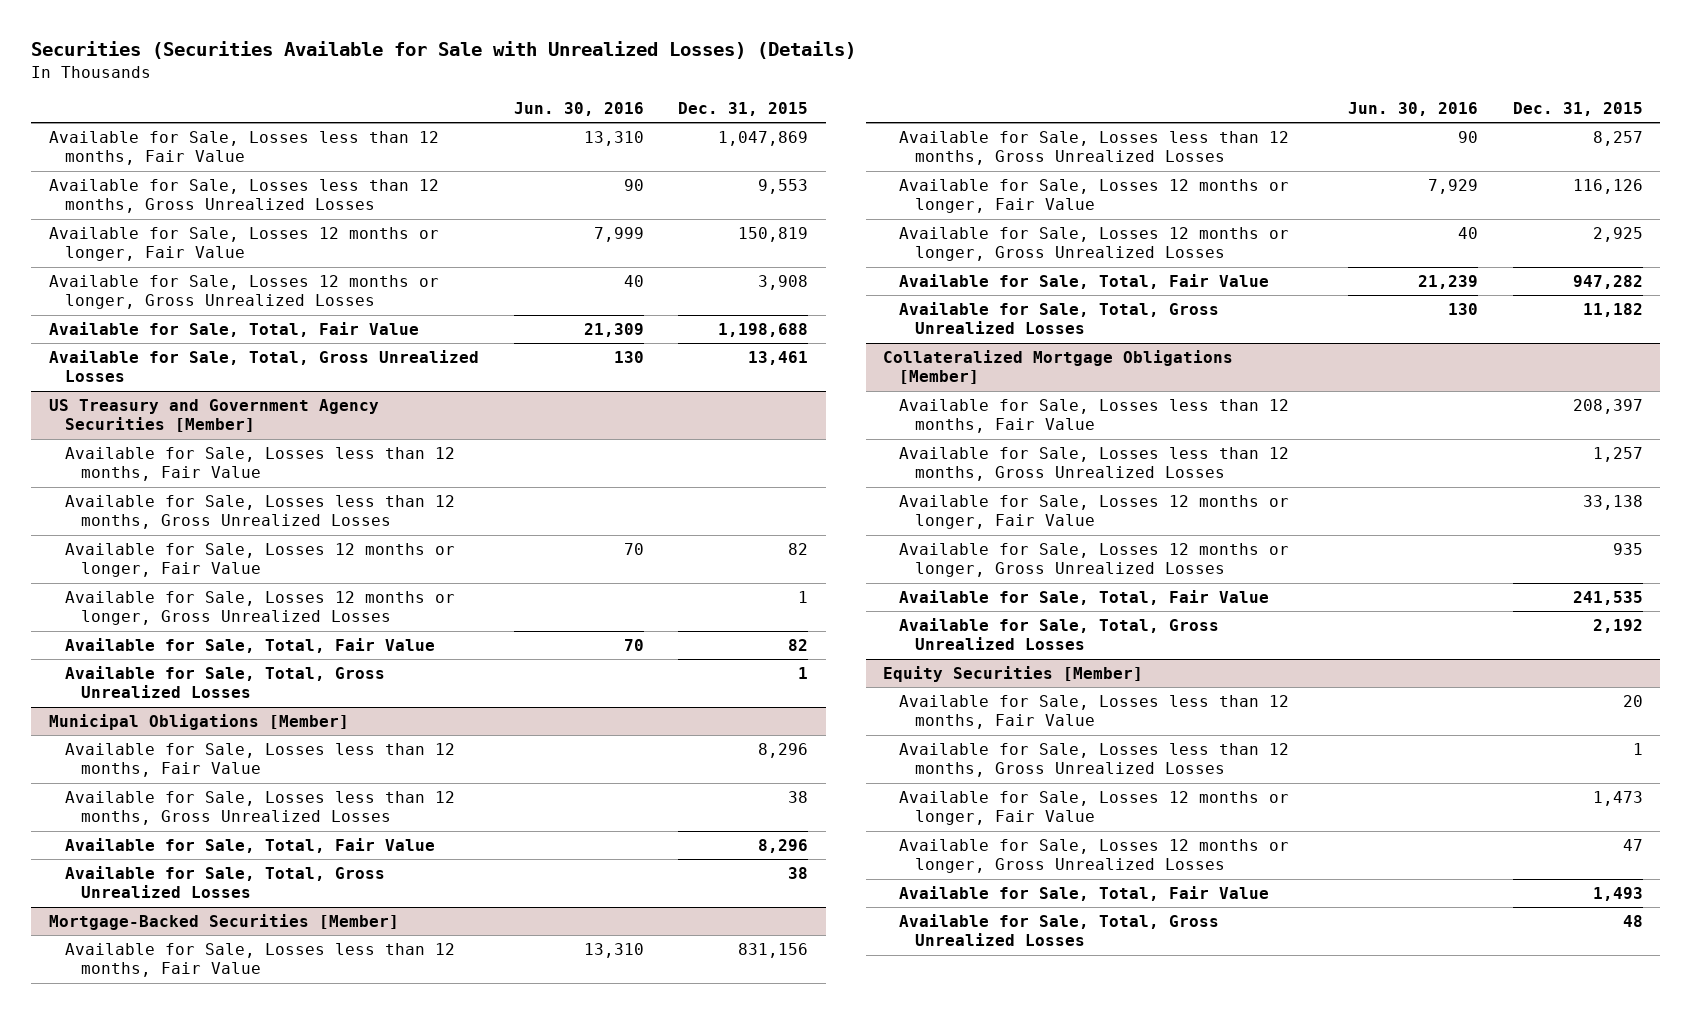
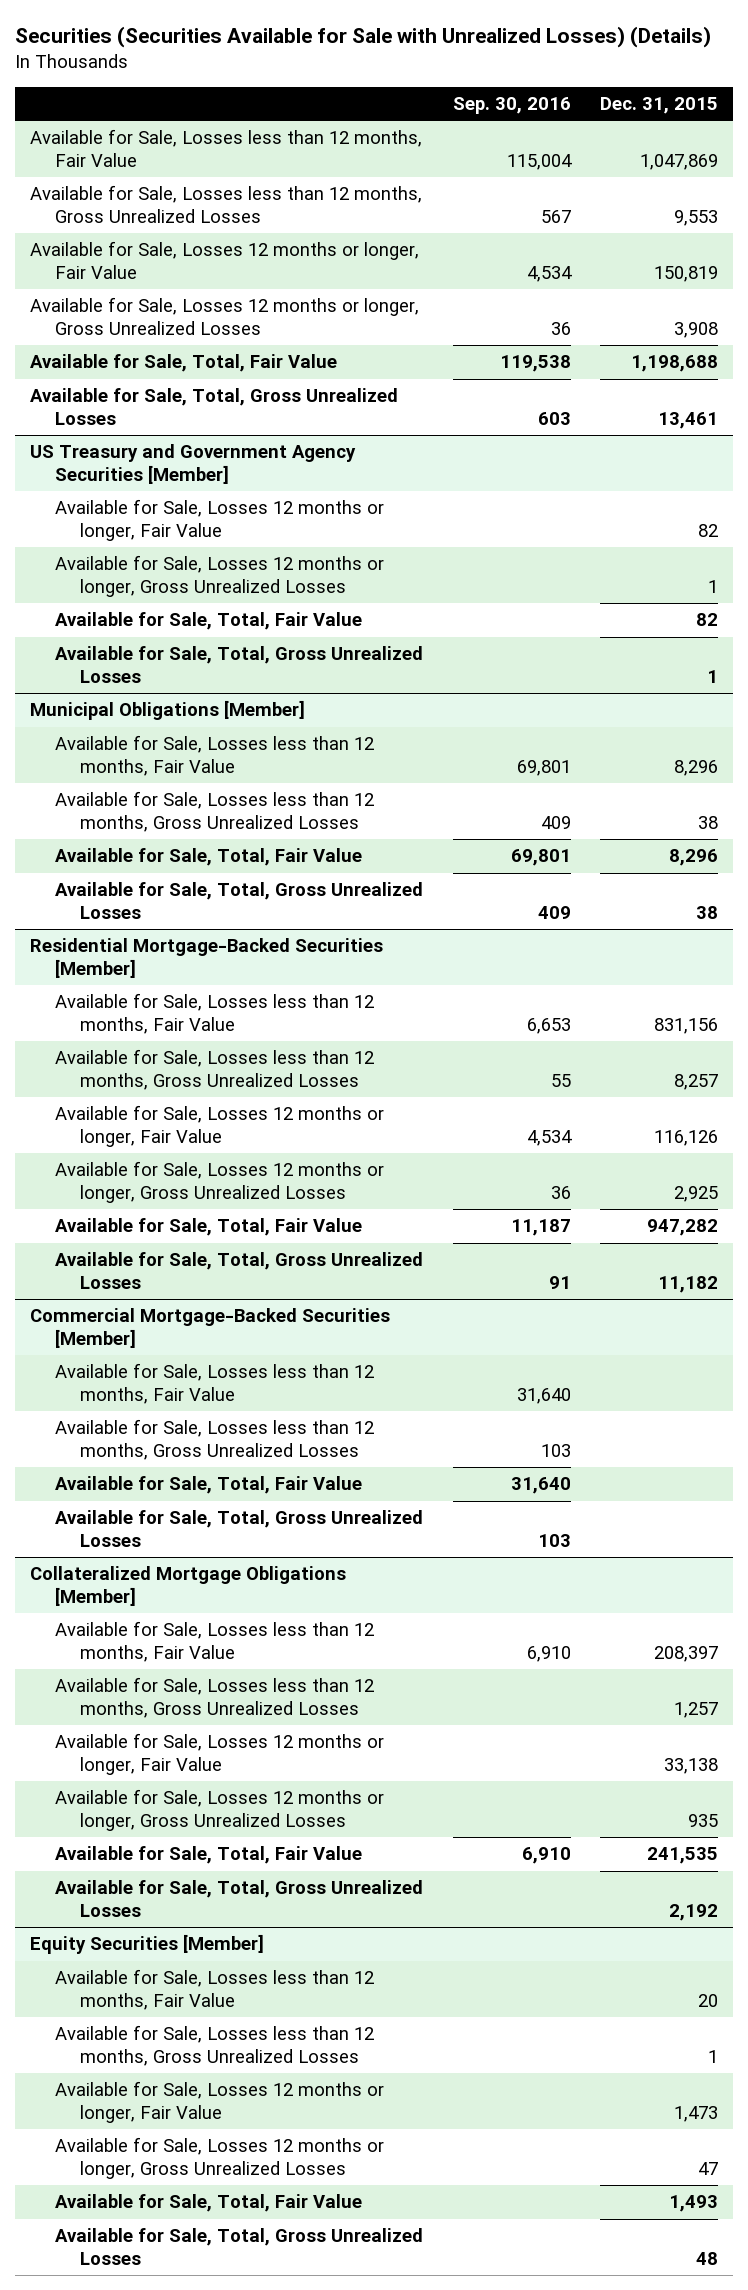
- | Jun. 30, 2016 | Dec. 31, 2015
+ | Sep. 30, 2016 | Dec. 31, 2015
@ US Treasury and Government Agency Securities [Member]
- Available for Sale, Losses less than 12 months, Fair Value
- Available for Sale, Losses less than 12 months, Gross Unrealized Losses
- Mortgage-Backed Securities [Member]
+ Residential Mortgage-Backed Securities [Member]
+ Commercial Mortgage-Backed Securities [Member]
+ Available for Sale, Losses less than 12 months, Fair Value | 31,640 |
+ Available for Sale, Losses less than 12 months, Gross Unrealized Losses | 103 |
+ Available for Sale, Total, Fair Value | 31,640 |
+ Available for Sale, Total, Gross Unrealized Losses | 103 |

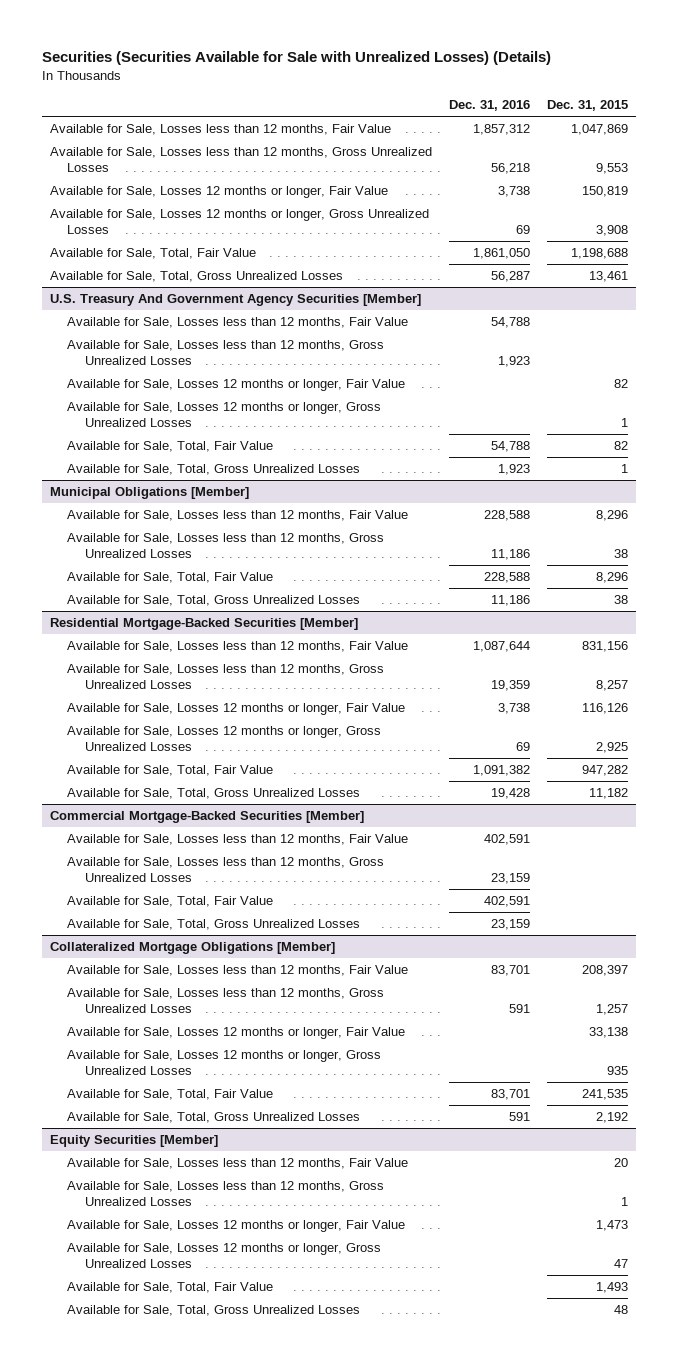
- | Sep. 30, 2016 | Dec. 31, 2015
+ | Dec. 31, 2016 | Dec. 31, 2015
- US Treasury and Government Agency Securities [Member]
+ U.S. Treasury And Government Agency Securities [Member]
+ Available for Sale, Losses less than 12 months, Fair Value | 54,788 |
+ Available for Sale, Losses less than 12 months, Gross Unrealized Losses | 1,923 |

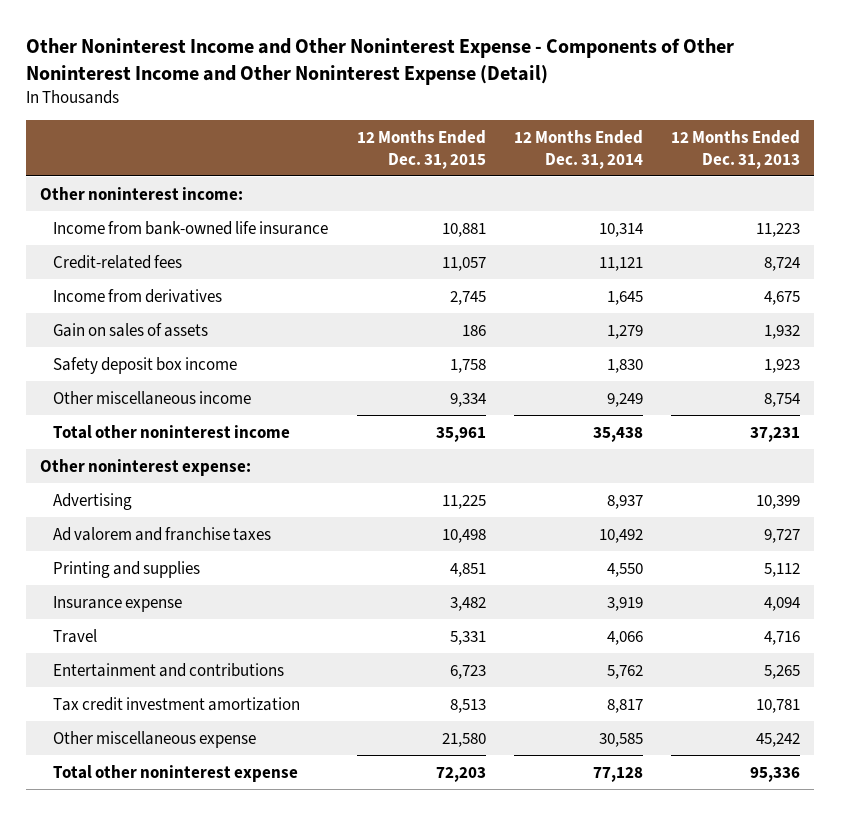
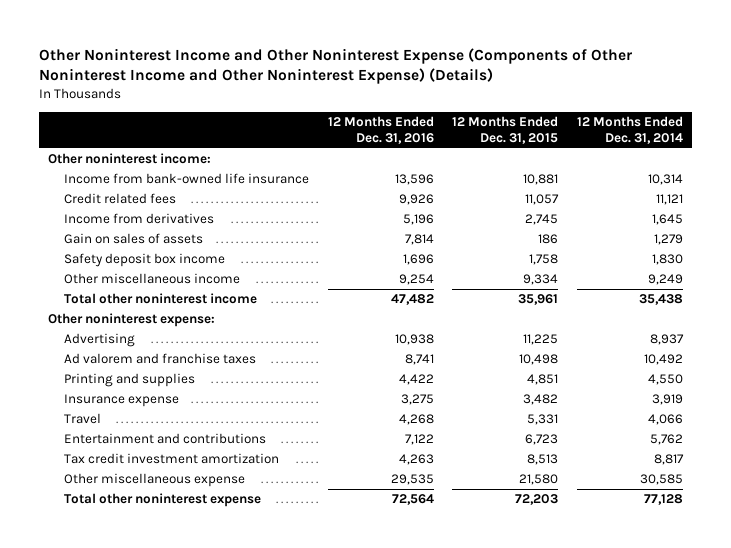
- Other Noninterest Income and Other Noninterest Expense - Components of Other Noninterest Income and Other Noninterest Expense (Detail)
+ Other Noninterest Income and Other Noninterest Expense (Components of Other Noninterest Income and Other Noninterest Expense) (Details)
- | 12 Months Ended Dec. 31, 2015 | 12 Months Ended Dec. 31, 2014 | 12 Months Ended Dec. 31, 2013
+ | 12 Months Ended Dec. 31, 2016 | 12 Months Ended Dec. 31, 2015 | 12 Months Ended Dec. 31, 2014
- Credit-related fees | 11,057 | 11,121 | 8,724
+ Credit related fees | 9,926 | 11,057 | 11,121

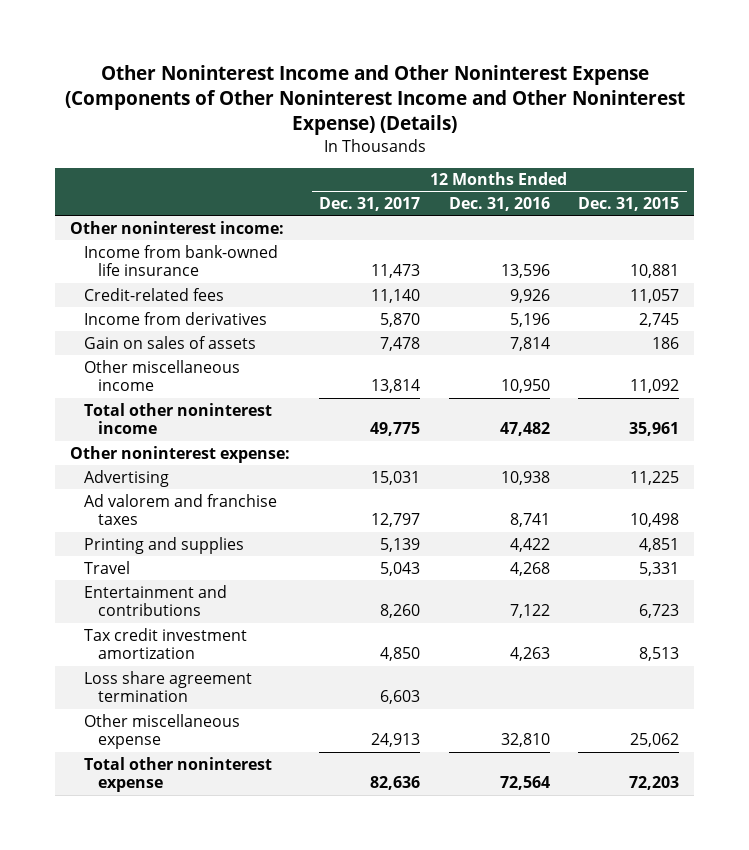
- | 12 Months Ended Dec. 31, 2016 | 12 Months Ended Dec. 31, 2015 | 12 Months Ended Dec. 31, 2014
+ | 12 Months Ended Dec. 31, 2017 | 12 Months Ended Dec. 31, 2016 | 12 Months Ended Dec. 31, 2015
- Credit related fees | 9,926 | 11,057 | 11,121
+ Credit-related fees | 11,140 | 9,926 | 11,057
- Safety deposit box income | 1,696 | 1,758 | 1,830
- Other miscellaneous income | 9,254 | 9,334 | 9,249
+ Other miscellaneous income | 13,814 | 10,950 | 11,092
- Insurance expense | 3,275 | 3,482 | 3,919
- Other miscellaneous expense | 29,535 | 21,580 | 30,585
+ Loss share agreement termination | 6,603 | |
+ Other miscellaneous expense | 24,913 | 32,810 | 25,062

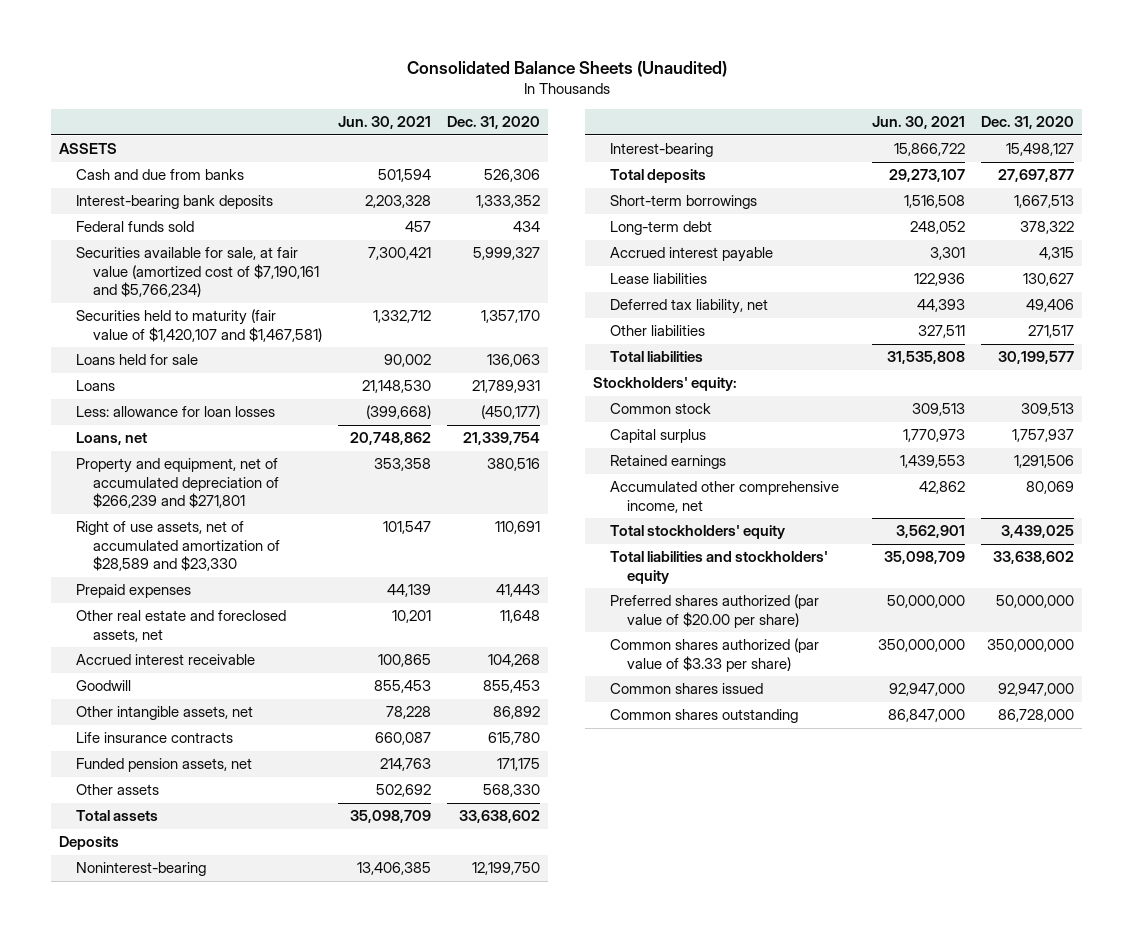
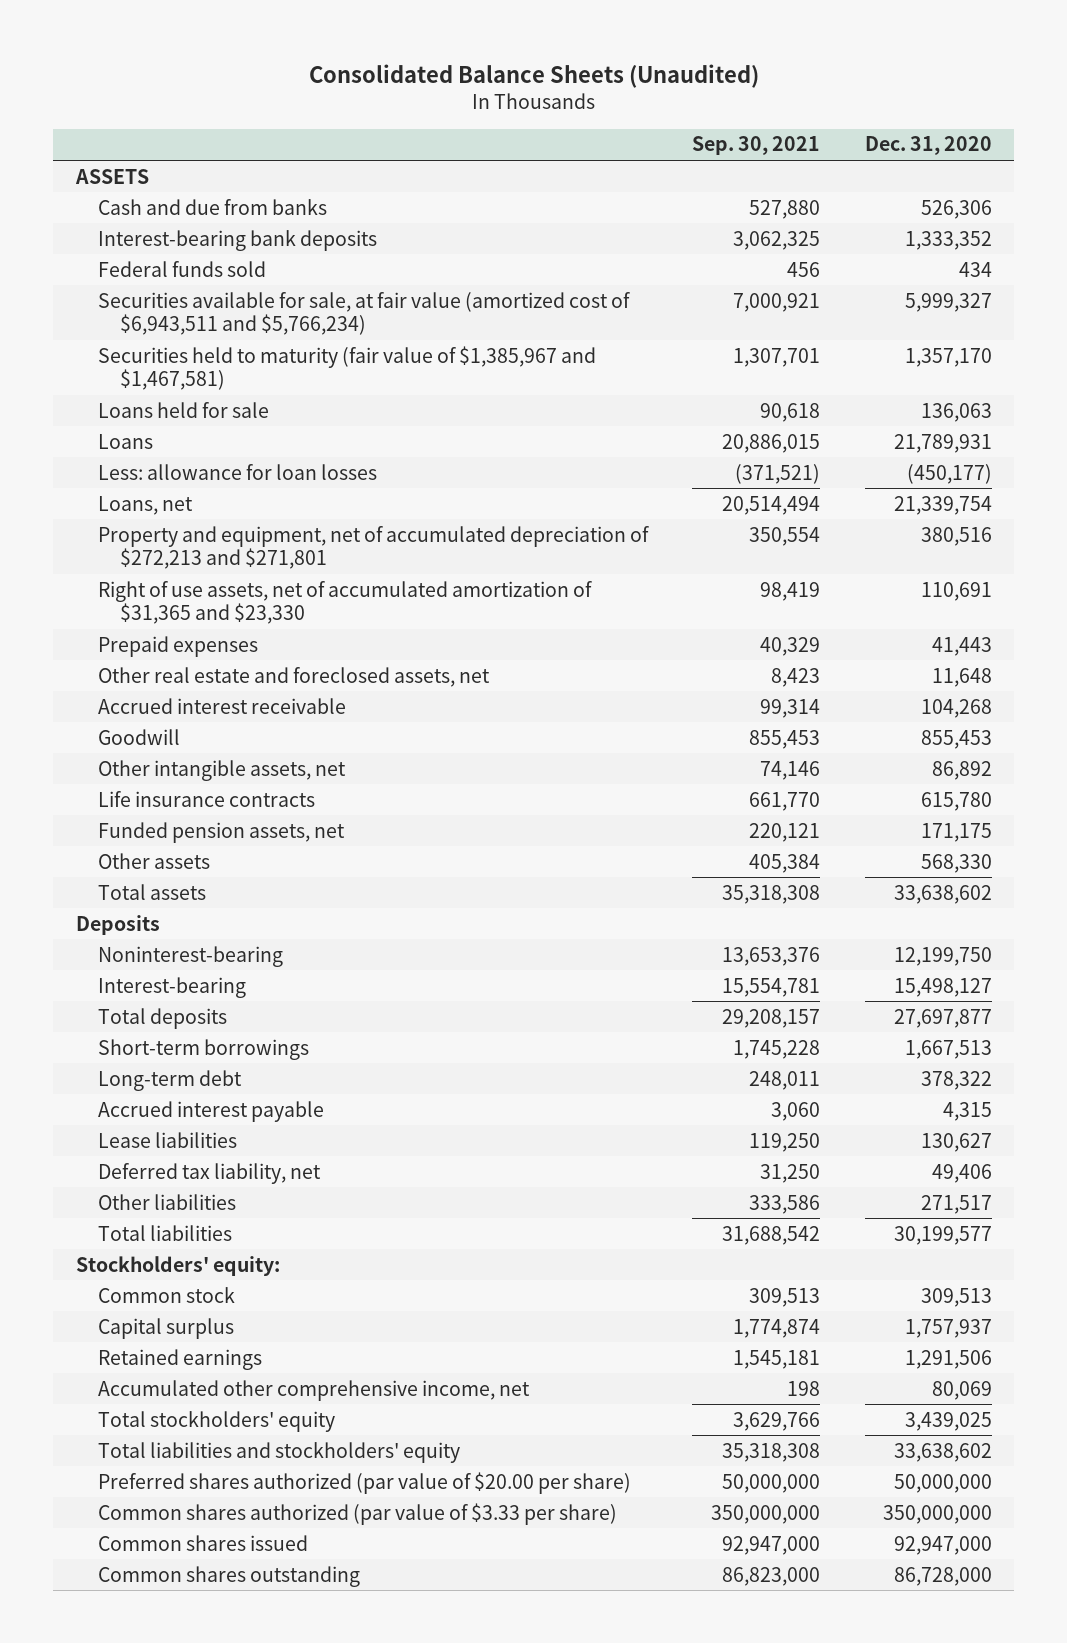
- | Jun. 30, 2021 | Dec. 31, 2020
+ | Sep. 30, 2021 | Dec. 31, 2020
- Securities available for sale, at fair value (amortized cost of $7,190,161 and $5,766,234) | 7,300,421 | 5,999,327
- Securities held to maturity (fair value of $1,420,107 and $1,467,581) | 1,332,712 | 1,357,170
+ Securities available for sale, at fair value (amortized cost of $6,943,511 and $5,766,234) | 7,000,921 | 5,999,327
+ Securities held to maturity (fair value of $1,385,967 and $1,467,581) | 1,307,701 | 1,357,170
- Property and equipment, net of accumulated depreciation of $266,239 and $271,801 | 353,358 | 380,516
- Right of use assets, net of accumulated amortization of $28,589 and $23,330 | 101,547 | 110,691
+ Property and equipment, net of accumulated depreciation of $272,213 and $271,801 | 350,554 | 380,516
+ Right of use assets, net of accumulated amortization of $31,365 and $23,330 | 98,419 | 110,691

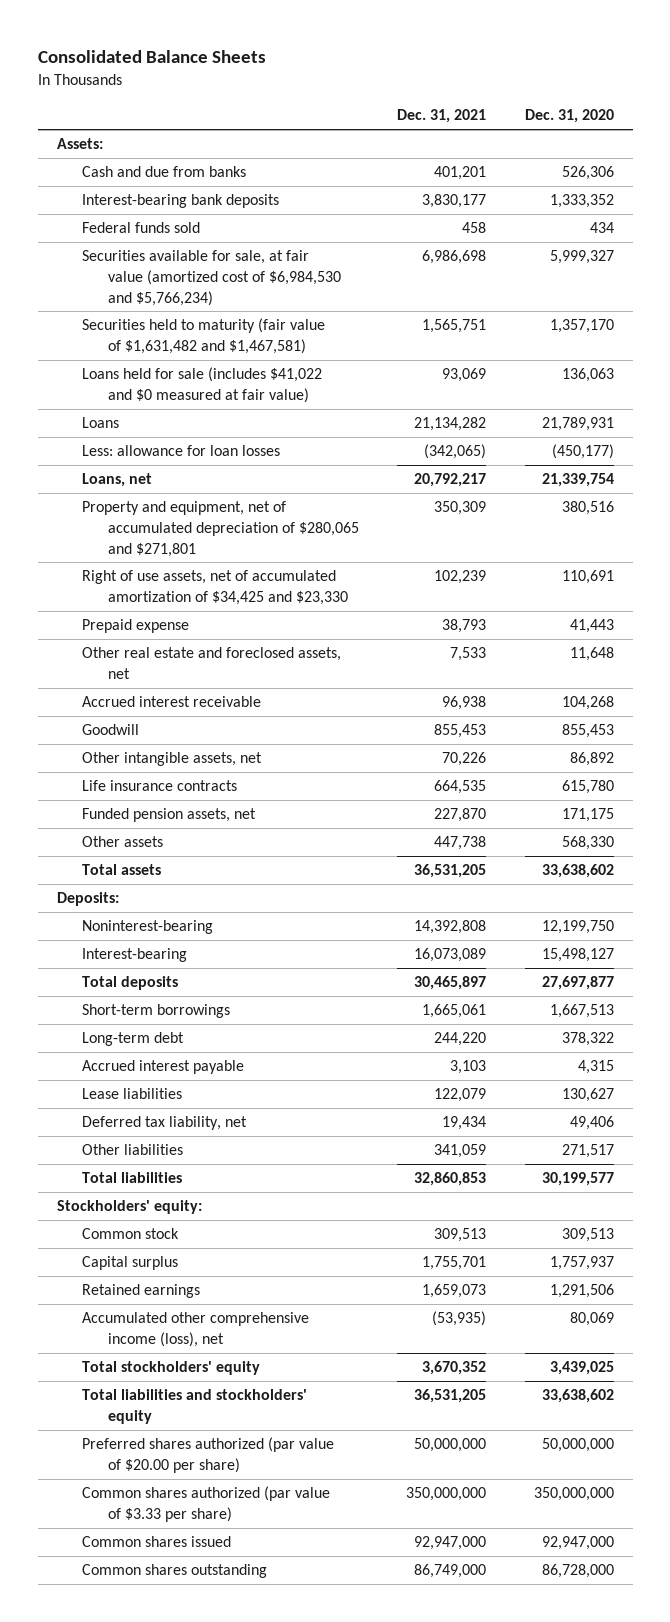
- Consolidated Balance Sheets (Unaudited)
+ Consolidated Balance Sheets
- | Sep. 30, 2021 | Dec. 31, 2020
+ | Dec. 31, 2021 | Dec. 31, 2020
- ASSETS
+ Assets:
- Securities available for sale, at fair value (amortized cost of $6,943,511 and $5,766,234) | 7,000,921 | 5,999,327
- Securities held to maturity (fair value of $1,385,967 and $1,467,581) | 1,307,701 | 1,357,170
- Loans held for sale | 90,618 | 136,063
+ Securities available for sale, at fair value (amortized cost of $6,984,530 and $5,766,234) | 6,986,698 | 5,999,327
+ Securities held to maturity (fair value of $1,631,482 and $1,467,581) | 1,565,751 | 1,357,170
+ Loans held for sale (includes $41,022 and $0 measured at fair value) | 93,069 | 136,063
- Property and equipment, net of accumulated depreciation of $272,213 and $271,801 | 350,554 | 380,516
- Right of use assets, net of accumulated amortization of $31,365 and $23,330 | 98,419 | 110,691
- Prepaid expenses | 40,329 | 41,443
+ Property and equipment, net of accumulated depreciation of $280,065 and $271,801 | 350,309 | 380,516
+ Right of use assets, net of accumulated amortization of $34,425 and $23,330 | 102,239 | 110,691
+ Prepaid expense | 38,793 | 41,443
- Deposits
+ Deposits:
- Accumulated other comprehensive income, net | 198 | 80,069
+ Accumulated other comprehensive income (loss), net | (53,935) | 80,069

